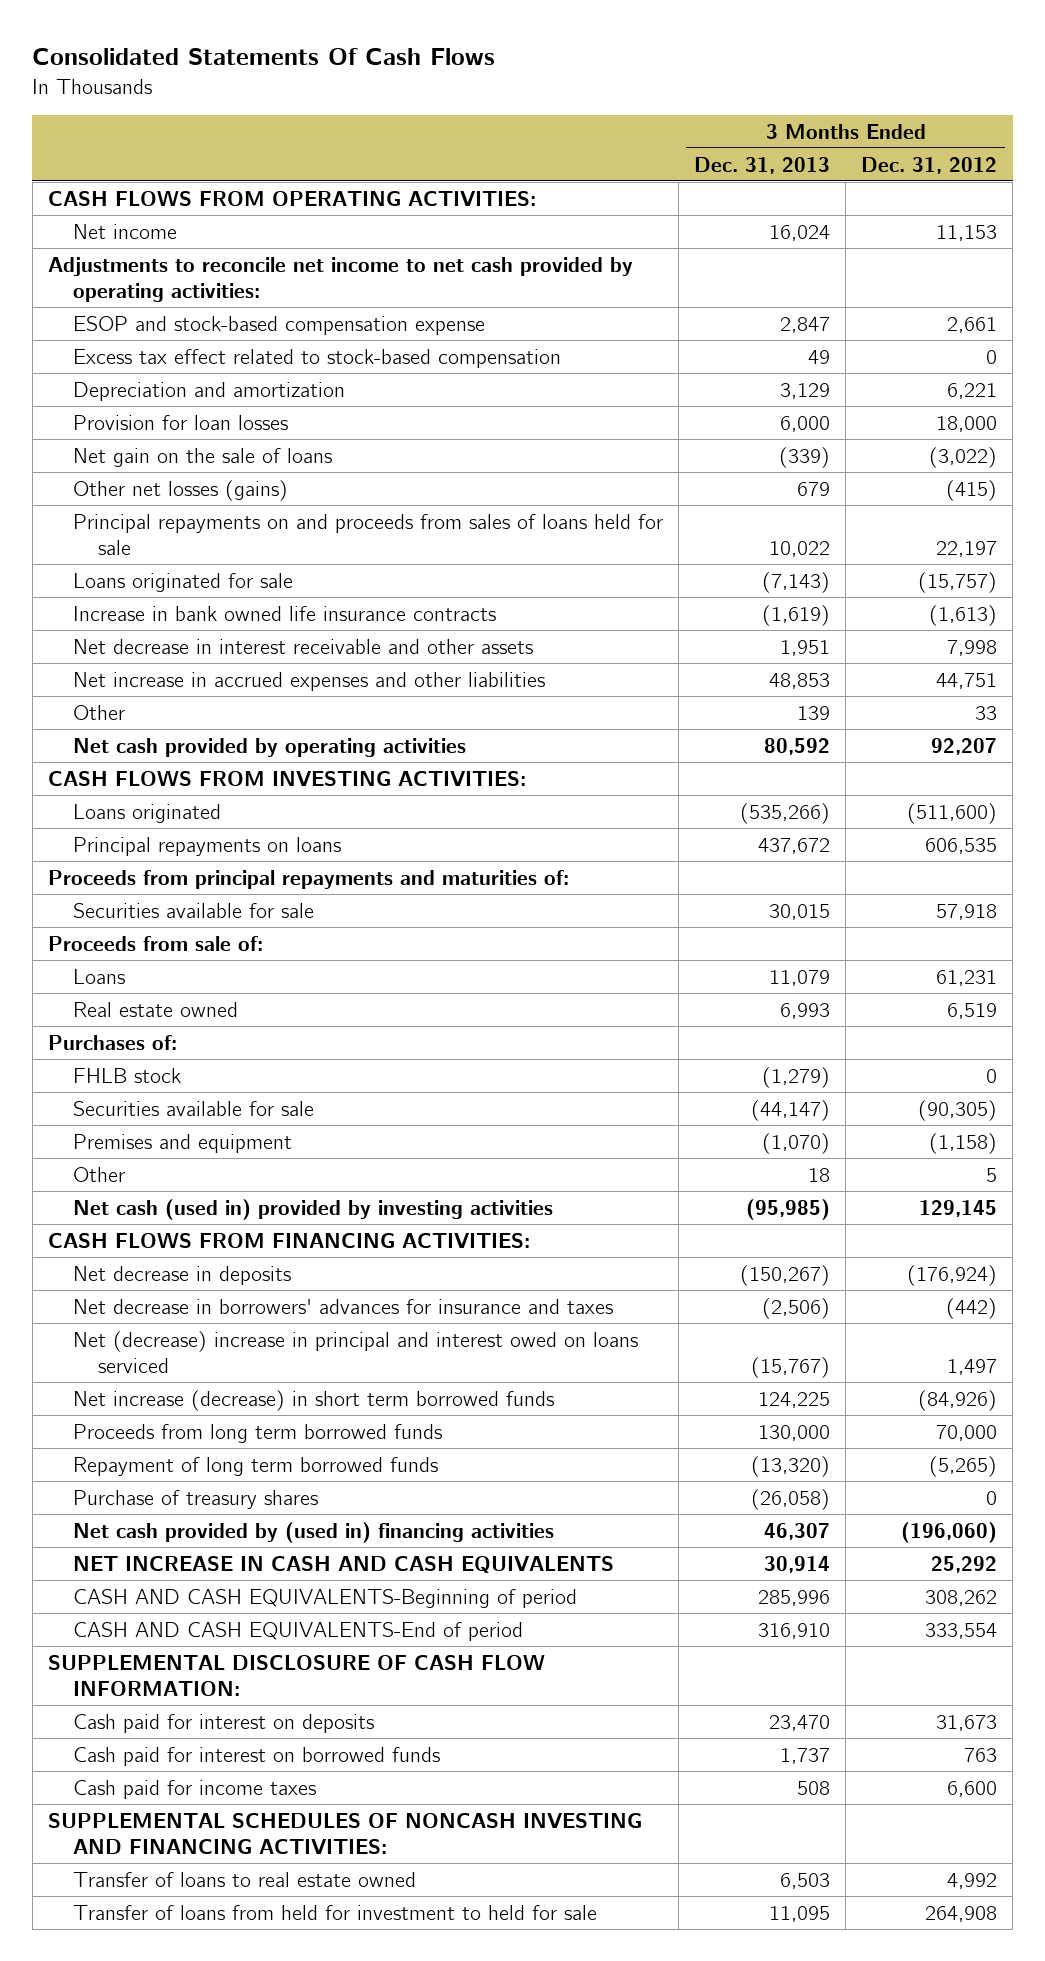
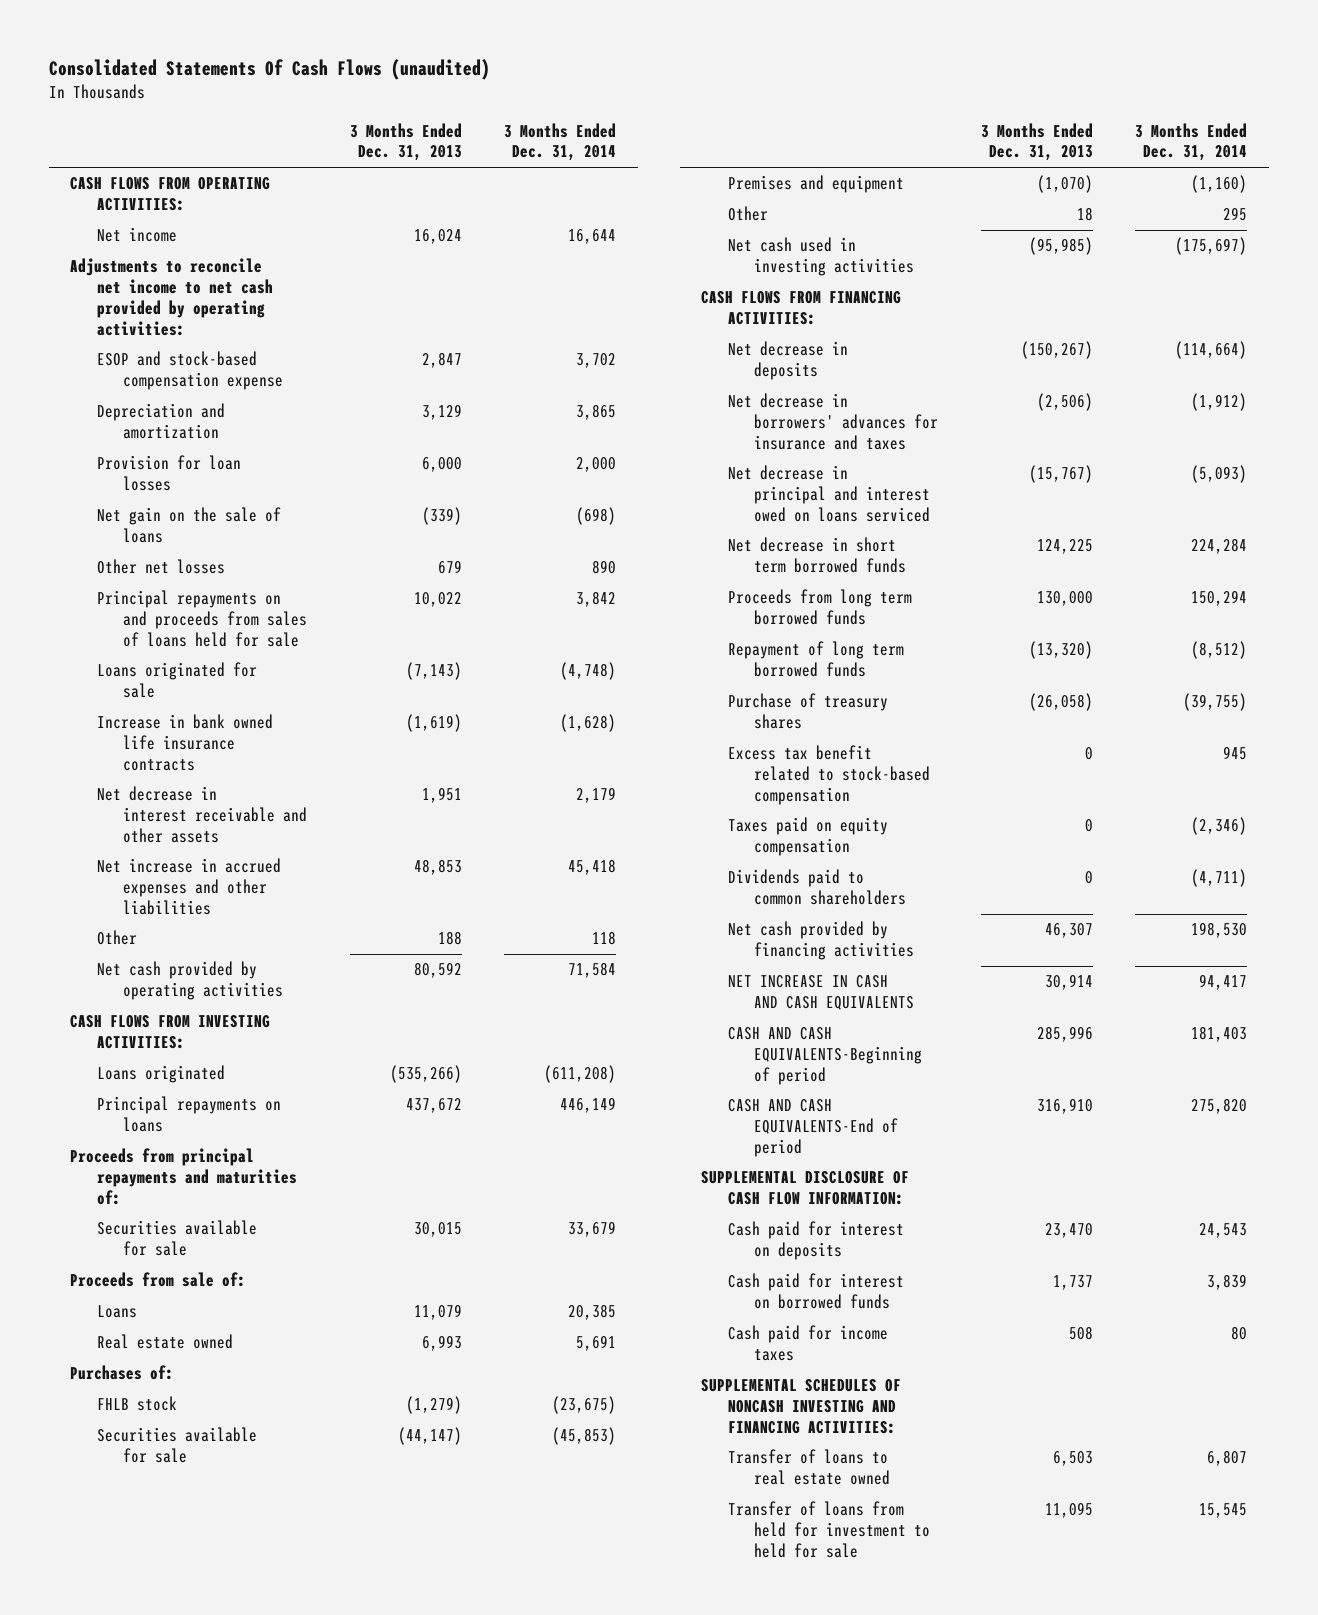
- Consolidated Statements Of Cash Flows
+ Consolidated Statements Of Cash Flows (unaudited)
- | 3 Months Ended Dec. 31, 2013 | 3 Months Ended Dec. 31, 2012
+ | 3 Months Ended Dec. 31, 2013 | 3 Months Ended Dec. 31, 2014
- Excess tax effect related to stock-based compensation | 49 | 0
- Other net losses (gains) | 679 | (415)
+ Other net losses | 679 | 890
- Other | 139 | 33
+ Other | 188 | 118
- Net cash (used in) provided by investing activities | (95,985) | 129,145
+ Net cash used in investing activities | (95,985) | (175,697)
- Net (decrease) increase in principal and interest owed on loans serviced | (15,767) | 1,497
- Net increase (decrease) in short term borrowed funds | 124,225 | (84,926)
+ Net decrease in principal and interest owed on loans serviced | (15,767) | (5,093)
+ Net decrease in short term borrowed funds | 124,225 | 224,284
- Net cash provided by (used in) financing activities | 46,307 | (196,060)
+ Excess tax benefit related to stock-based compensation | 0 | 945
+ Taxes paid on equity compensation | 0 | (2,346)
+ Dividends paid to common shareholders | 0 | (4,711)
+ Net cash provided by financing activities | 46,307 | 198,530

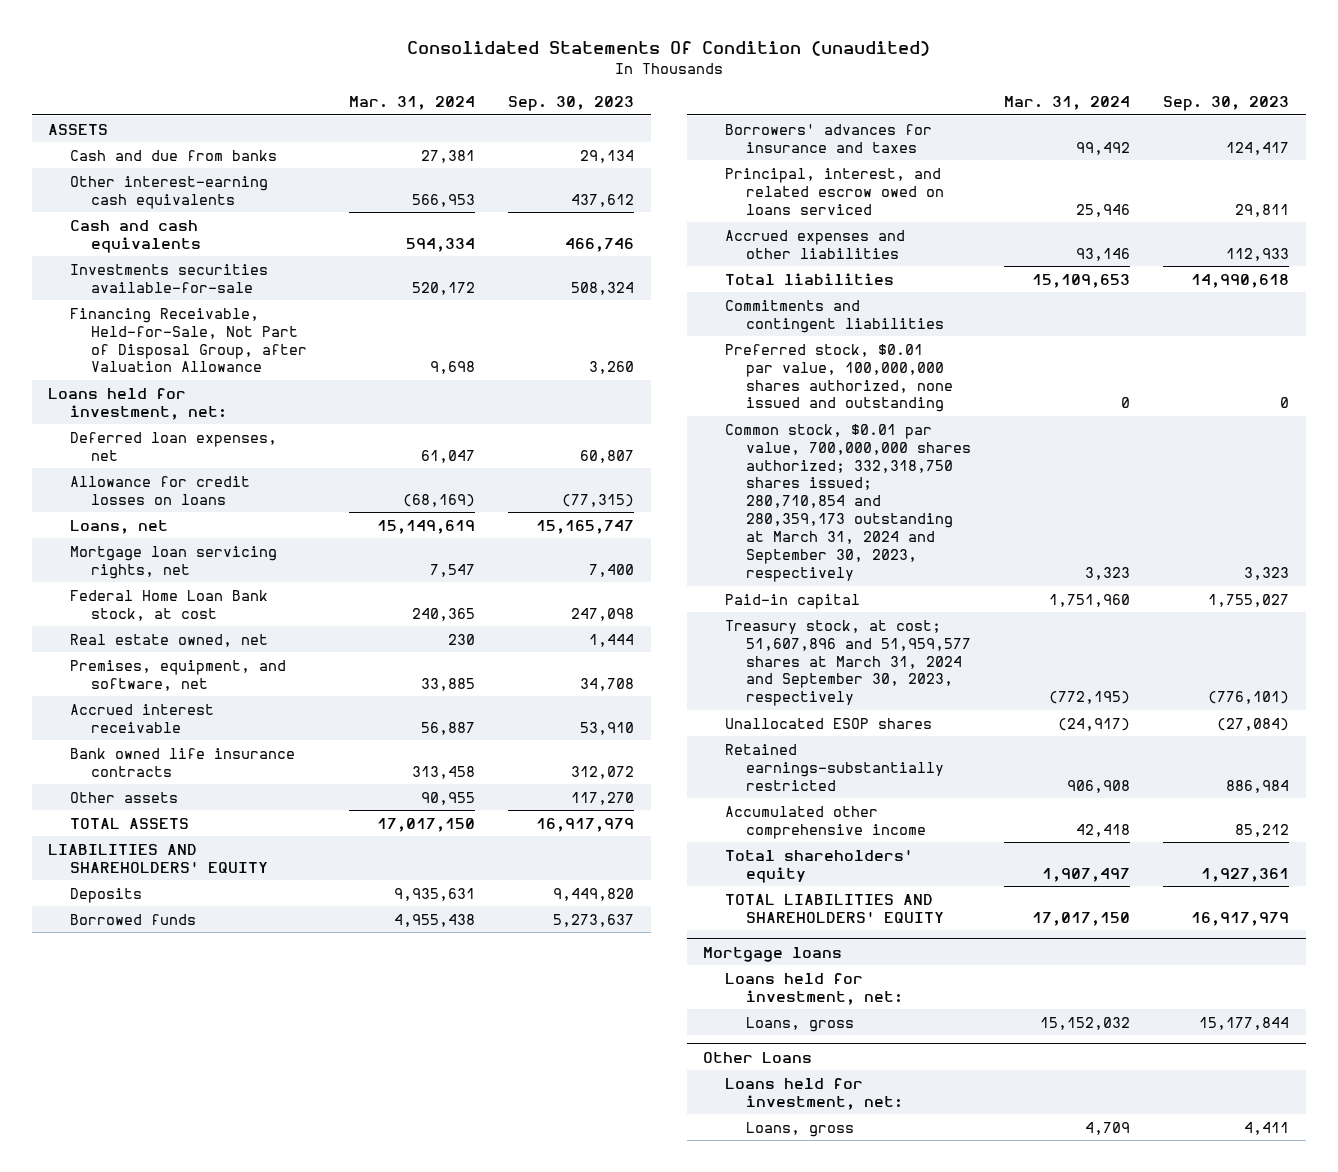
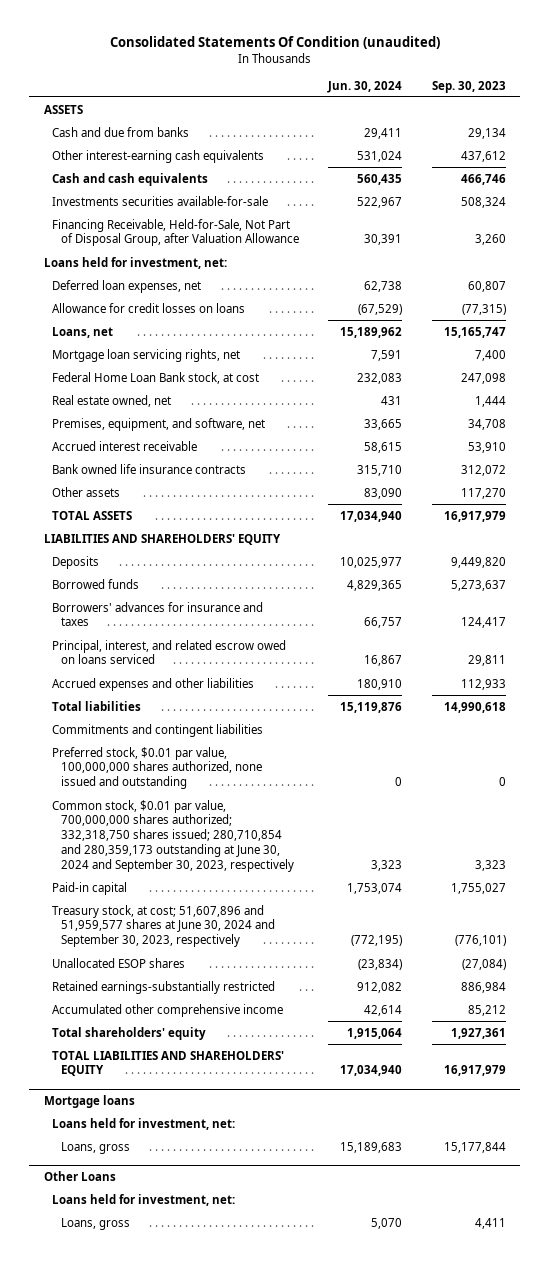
- | Mar. 31, 2024 | Sep. 30, 2023
+ | Jun. 30, 2024 | Sep. 30, 2023
- Common stock, $0.01 par value, 700,000,000 shares authorized; 332,318,750 shares issued; 280,710,854 and 280,359,173 outstanding at March 31, 2024 and September 30, 2023, respectively | 3,323 | 3,323
+ Common stock, $0.01 par value, 700,000,000 shares authorized; 332,318,750 shares issued; 280,710,854 and 280,359,173 outstanding at June 30, 2024 and September 30, 2023, respectively | 3,323 | 3,323
- Treasury stock, at cost; 51,607,896 and 51,959,577 shares at March 31, 2024 and September 30, 2023, respectively | (772,195) | (776,101)
+ Treasury stock, at cost; 51,607,896 and 51,959,577 shares at June 30, 2024 and September 30, 2023, respectively | (772,195) | (776,101)

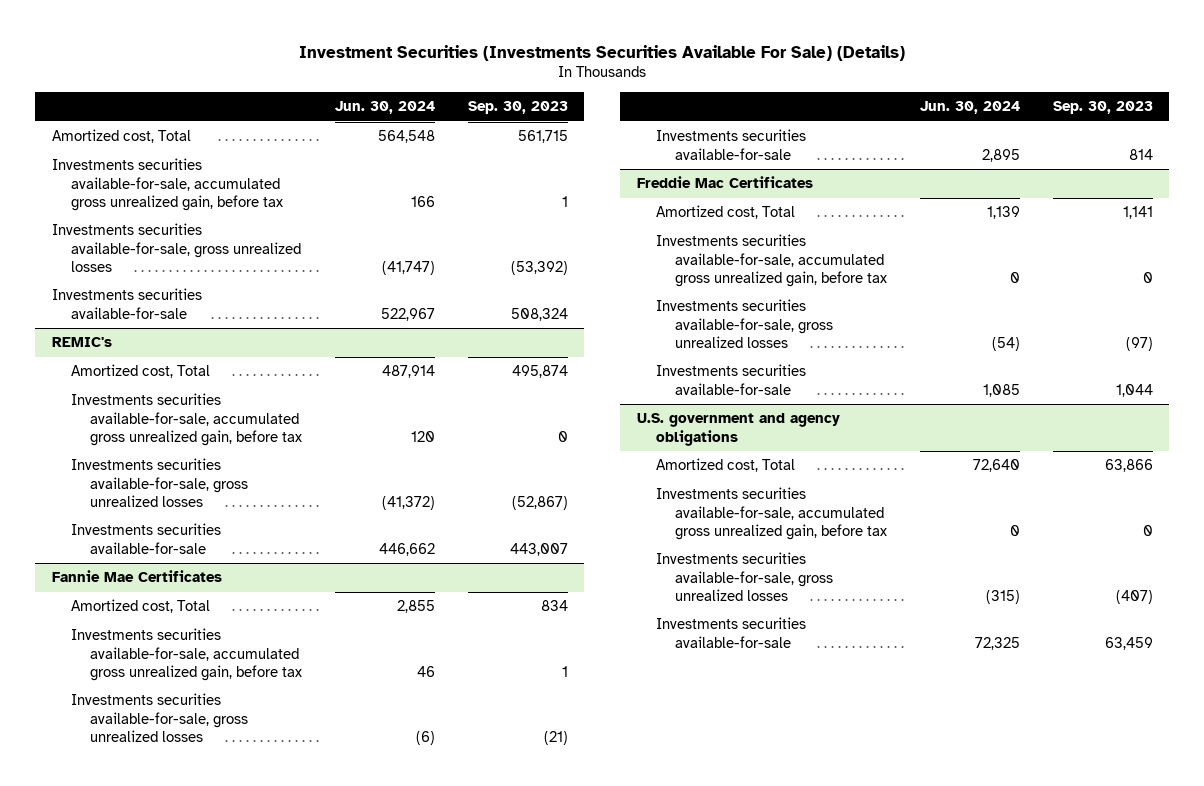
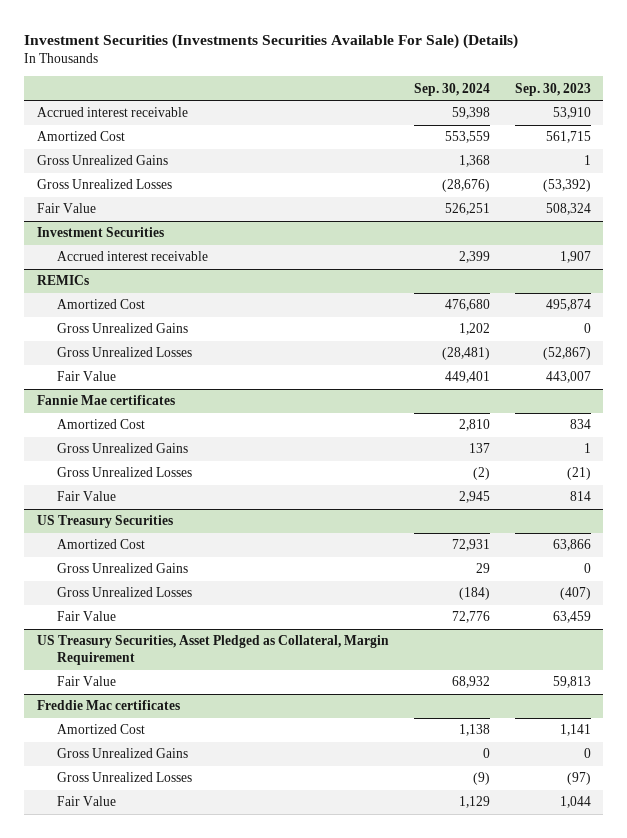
- | Jun. 30, 2024 | Sep. 30, 2023
+ | Sep. 30, 2024 | Sep. 30, 2023
- Amortized cost, Total | 564,548 | 561,715
- Investments securities available-for-sale, accumulated gross unrealized gain, before tax | 166 | 1
- Investments securities available-for-sale, gross unrealized losses | (41,747) | (53,392)
- Investments securities available-for-sale | 522,967 | 508,324
- REMIC's
- Amortized cost, Total | 487,914 | 495,874
- Investments securities available-for-sale, accumulated gross unrealized gain, before tax | 120 | 0
- Investments securities available-for-sale, gross unrealized losses | (41,372) | (52,867)
- Investments securities available-for-sale | 446,662 | 443,007
- Fannie Mae Certificates
- Amortized cost, Total | 2,855 | 834
- Investments securities available-for-sale, accumulated gross unrealized gain, before tax | 46 | 1
- Investments securities available-for-sale, gross unrealized losses | (6) | (21)
- Investments securities available-for-sale | 2,895 | 814
- Freddie Mac Certificates
- Amortized cost, Total | 1,139 | 1,141
- Investments securities available-for-sale, accumulated gross unrealized gain, before tax | 0 | 0
- Investments securities available-for-sale, gross unrealized losses | (54) | (97)
- Investments securities available-for-sale | 1,085 | 1,044
- U.S. government and agency obligations
- Amortized cost, Total | 72,640 | 63,866
- Investments securities available-for-sale, accumulated gross unrealized gain, before tax | 0 | 0
- Investments securities available-for-sale, gross unrealized losses | (315) | (407)
- Investments securities available-for-sale | 72,325 | 63,459
+ Accrued interest receivable | 59,398 | 53,910
+ Amortized Cost | 553,559 | 561,715
+ Gross Unrealized Gains | 1,368 | 1
+ Gross Unrealized Losses | (28,676) | (53,392)
+ Fair Value | 526,251 | 508,324
+ Investment Securities
+ Accrued interest receivable | 2,399 | 1,907
+ REMICs
+ Amortized Cost | 476,680 | 495,874
+ Gross Unrealized Gains | 1,202 | 0
+ Gross Unrealized Losses | (28,481) | (52,867)
+ Fair Value | 449,401 | 443,007
+ Fannie Mae certificates
+ Amortized Cost | 2,810 | 834
+ Gross Unrealized Gains | 137 | 1
+ Gross Unrealized Losses | (2) | (21)
+ Fair Value | 2,945 | 814
+ US Treasury Securities
+ Amortized Cost | 72,931 | 63,866
+ Gross Unrealized Gains | 29 | 0
+ Gross Unrealized Losses | (184) | (407)
+ Fair Value | 72,776 | 63,459
+ US Treasury Securities, Asset Pledged as Collateral, Margin Requirement
+ Fair Value | 68,932 | 59,813
+ Freddie Mac certificates
+ Amortized Cost | 1,138 | 1,141
+ Gross Unrealized Gains | 0 | 0
+ Gross Unrealized Losses | (9) | (97)
+ Fair Value | 1,129 | 1,044

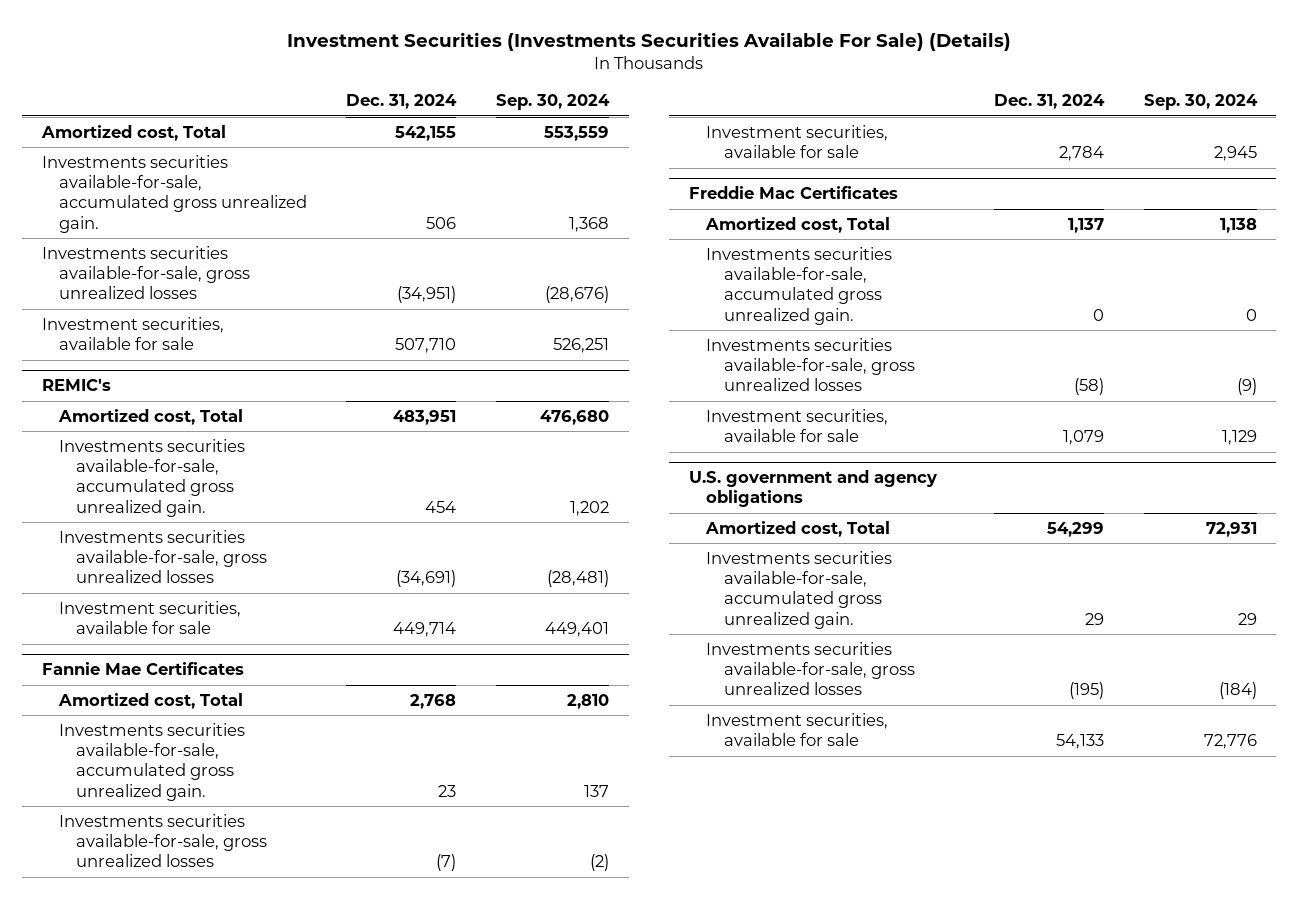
- | Sep. 30, 2024 | Sep. 30, 2023
+ | Dec. 31, 2024 | Sep. 30, 2024
- Accrued interest receivable | 59,398 | 53,910
- Amortized Cost | 553,559 | 561,715
- Gross Unrealized Gains | 1,368 | 1
- Gross Unrealized Losses | (28,676) | (53,392)
- Fair Value | 526,251 | 508,324
- Investment Securities
- Accrued interest receivable | 2,399 | 1,907
- REMICs
- Amortized Cost | 476,680 | 495,874
- Gross Unrealized Gains | 1,202 | 0
- Gross Unrealized Losses | (28,481) | (52,867)
- Fair Value | 449,401 | 443,007
- Fannie Mae certificates
- Amortized Cost | 2,810 | 834
- Gross Unrealized Gains | 137 | 1
- Gross Unrealized Losses | (2) | (21)
- Fair Value | 2,945 | 814
- US Treasury Securities
- Amortized Cost | 72,931 | 63,866
- Gross Unrealized Gains | 29 | 0
- Gross Unrealized Losses | (184) | (407)
- Fair Value | 72,776 | 63,459
- US Treasury Securities, Asset Pledged as Collateral, Margin Requirement
- Fair Value | 68,932 | 59,813
- Freddie Mac certificates
- Amortized Cost | 1,138 | 1,141
- Gross Unrealized Gains | 0 | 0
- Gross Unrealized Losses | (9) | (97)
- Fair Value | 1,129 | 1,044
+ Amortized cost, Total | 542,155 | 553,559
+ Investments securities available-for-sale, accumulated gross unrealized gain. | 506 | 1,368
+ Investments securities available-for-sale, gross unrealized losses | (34,951) | (28,676)
+ Investment securities, available for sale | 507,710 | 526,251
+ REMIC's
+ Amortized cost, Total | 483,951 | 476,680
+ Investments securities available-for-sale, accumulated gross unrealized gain. | 454 | 1,202
+ Investments securities available-for-sale, gross unrealized losses | (34,691) | (28,481)
+ Investment securities, available for sale | 449,714 | 449,401
+ Fannie Mae Certificates
+ Amortized cost, Total | 2,768 | 2,810
+ Investments securities available-for-sale, accumulated gross unrealized gain. | 23 | 137
+ Investments securities available-for-sale, gross unrealized losses | (7) | (2)
+ Investment securities, available for sale | 2,784 | 2,945
+ Freddie Mac Certificates
+ Amortized cost, Total | 1,137 | 1,138
+ Investments securities available-for-sale, accumulated gross unrealized gain. | 0 | 0
+ Investments securities available-for-sale, gross unrealized losses | (58) | (9)
+ Investment securities, available for sale | 1,079 | 1,129
+ U.S. government and agency obligations
+ Amortized cost, Total | 54,299 | 72,931
+ Investments securities available-for-sale, accumulated gross unrealized gain. | 29 | 29
+ Investments securities available-for-sale, gross unrealized losses | (195) | (184)
+ Investment securities, available for sale | 54,133 | 72,776

